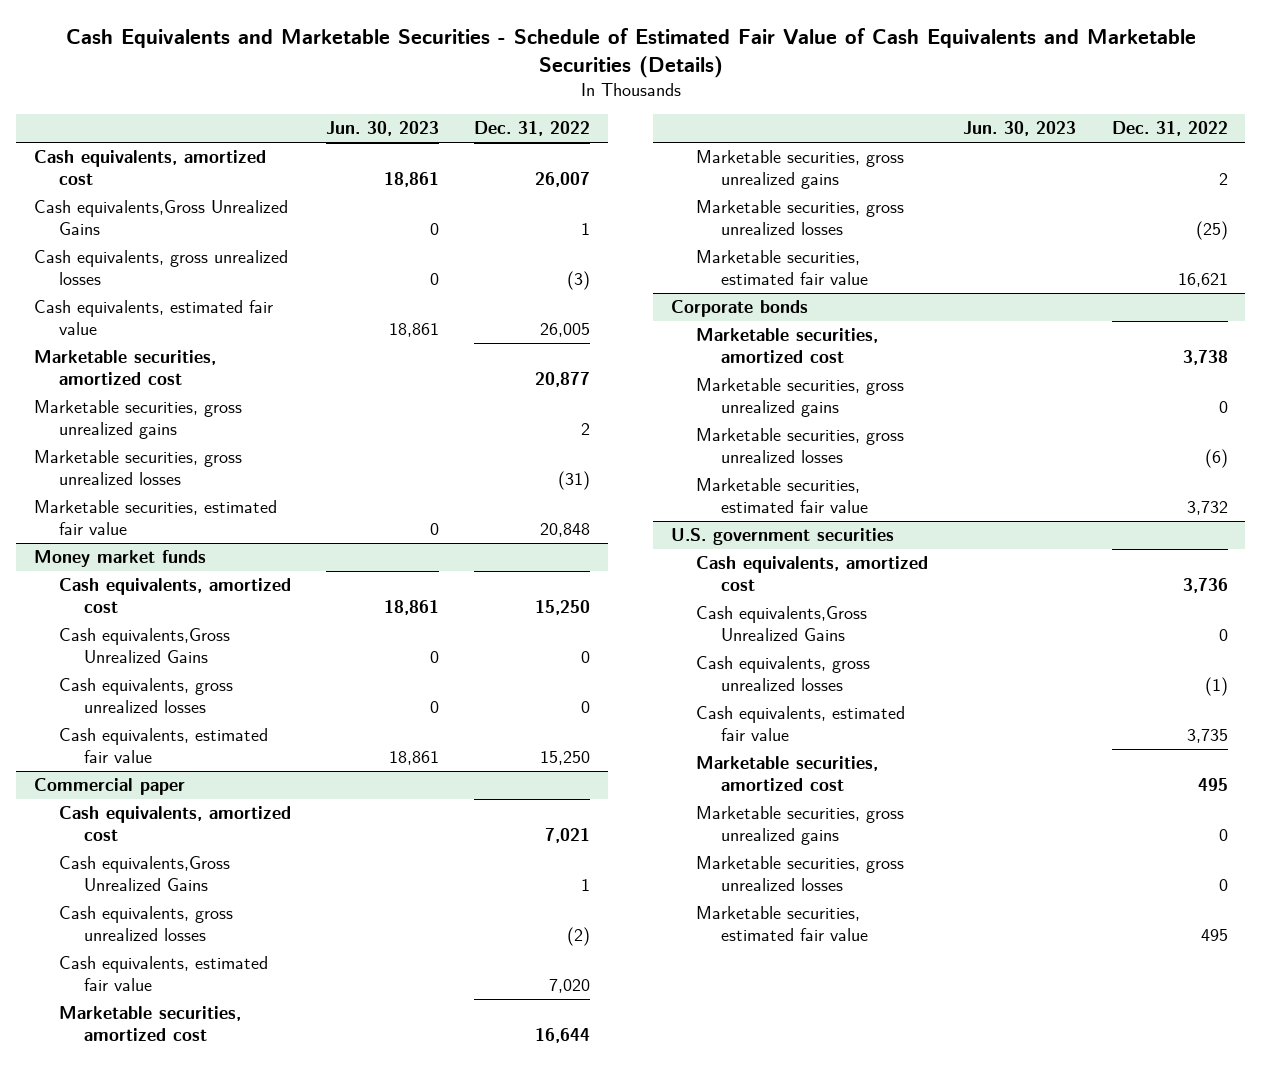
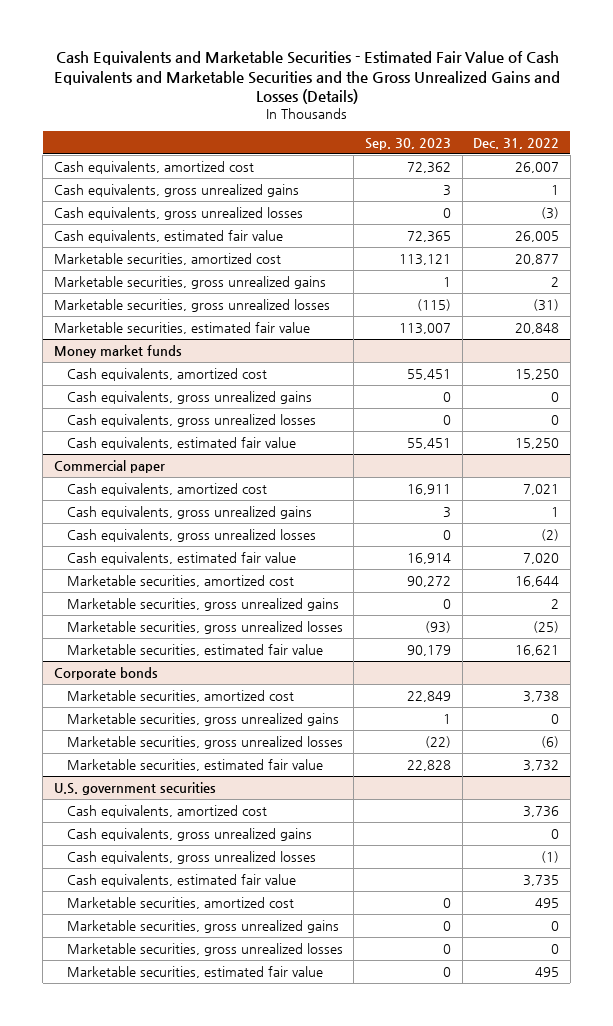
- Cash Equivalents and Marketable Securities - Schedule of Estimated Fair Value of Cash Equivalents and Marketable Securities (Details)
+ Cash Equivalents and Marketable Securities - Estimated Fair Value of Cash Equivalents and Marketable Securities and the Gross Unrealized Gains and Losses (Details)
- | Jun. 30, 2023 | Dec. 31, 2022
+ | Sep. 30, 2023 | Dec. 31, 2022
- Cash equivalents,Gross Unrealized Gains | 0 | 1
+ Cash equivalents, gross unrealized gains | 3 | 1
@ Money market funds
- Cash equivalents,Gross Unrealized Gains | 0 | 0
+ Cash equivalents, gross unrealized gains | 0 | 0
@ Commercial paper
- Cash equivalents,Gross Unrealized Gains | | 1
+ Cash equivalents, gross unrealized gains | 3 | 1
@ U.S. government securities
- Cash equivalents,Gross Unrealized Gains | | 0
+ Cash equivalents, gross unrealized gains | | 0

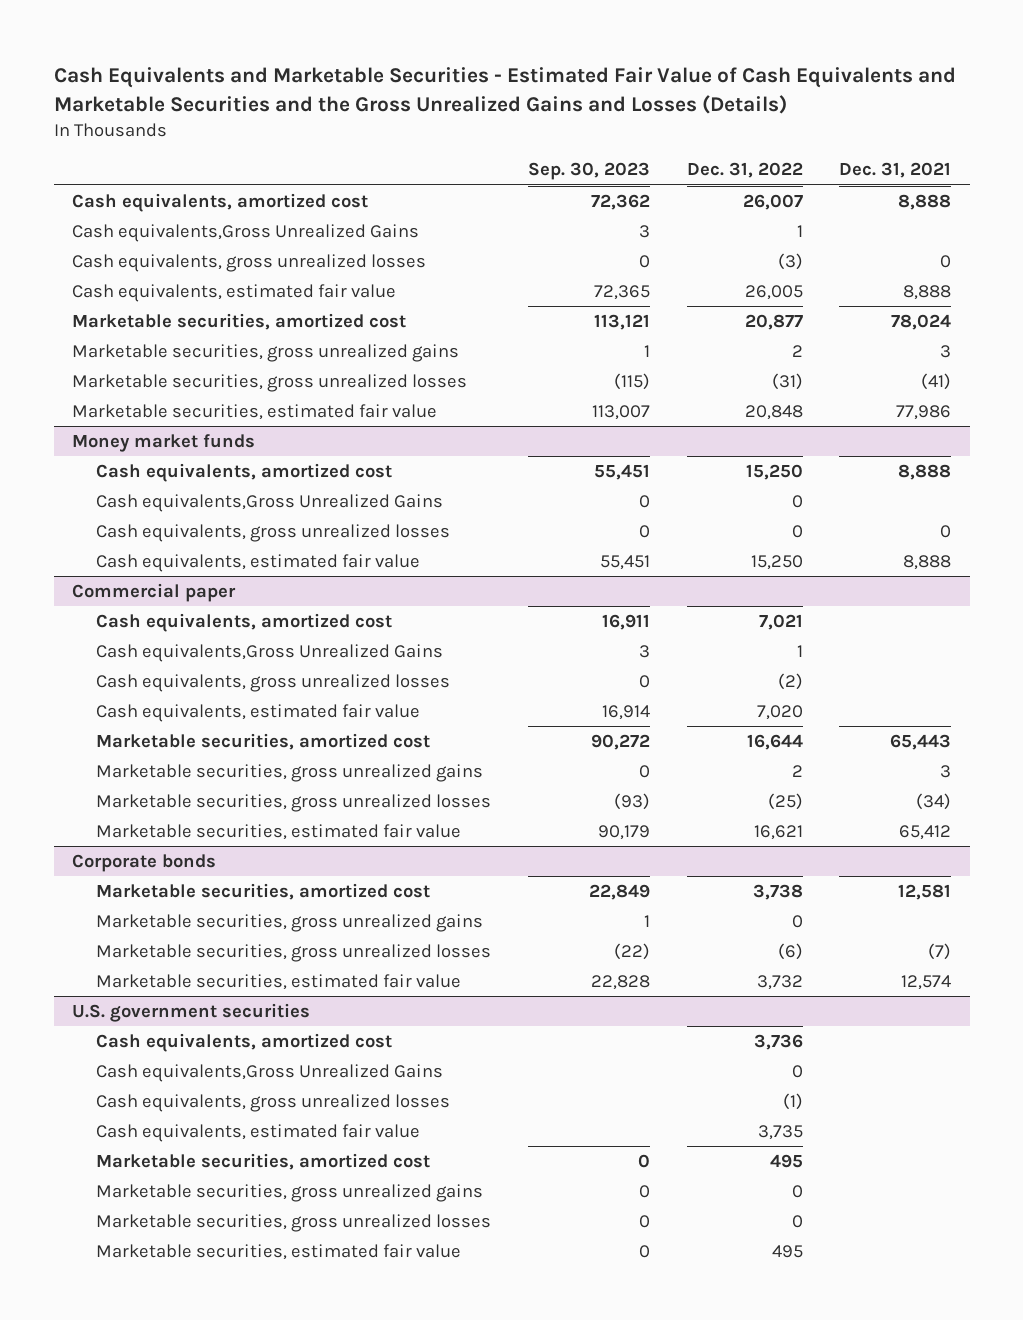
- | Sep. 30, 2023 | Dec. 31, 2022
+ | Sep. 30, 2023 | Dec. 31, 2022 | Dec. 31, 2021
- Cash equivalents, gross unrealized gains | 3 | 1
+ Cash equivalents,Gross Unrealized Gains | 3 | 1 |
@ Money market funds
- Cash equivalents, gross unrealized gains | 0 | 0
+ Cash equivalents,Gross Unrealized Gains | 0 | 0 |
@ Commercial paper
- Cash equivalents, gross unrealized gains | 3 | 1
+ Cash equivalents,Gross Unrealized Gains | 3 | 1 |
@ U.S. government securities
- Cash equivalents, gross unrealized gains | | 0
+ Cash equivalents,Gross Unrealized Gains | | 0 |

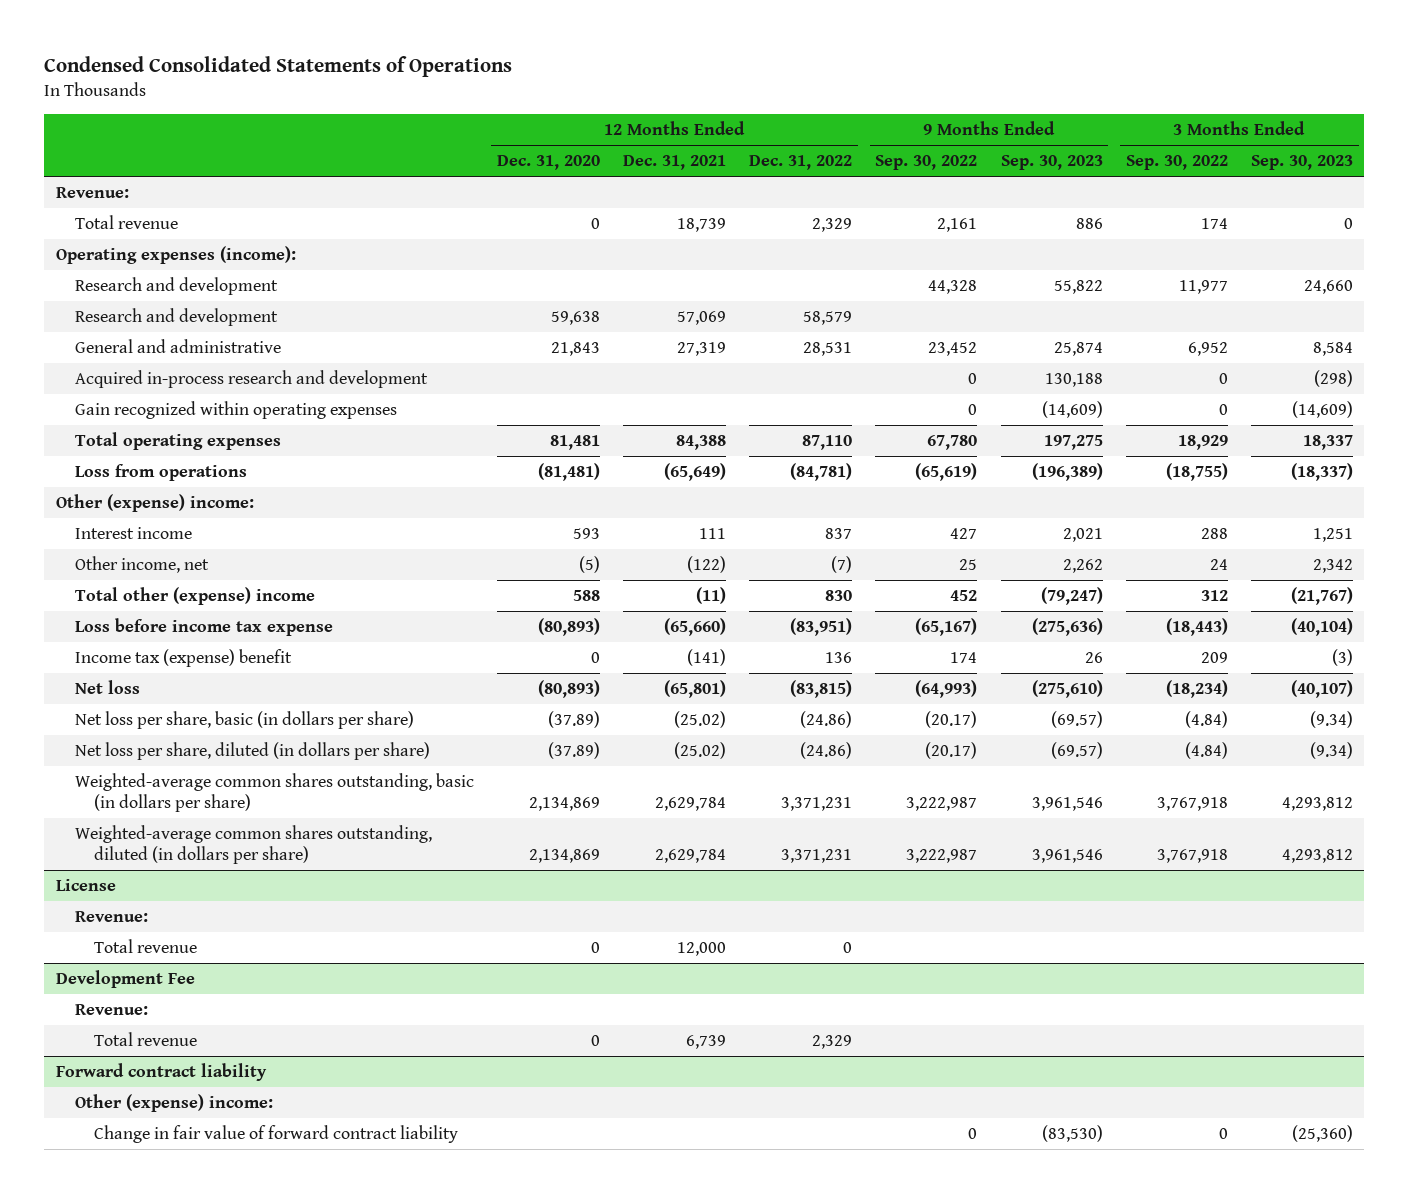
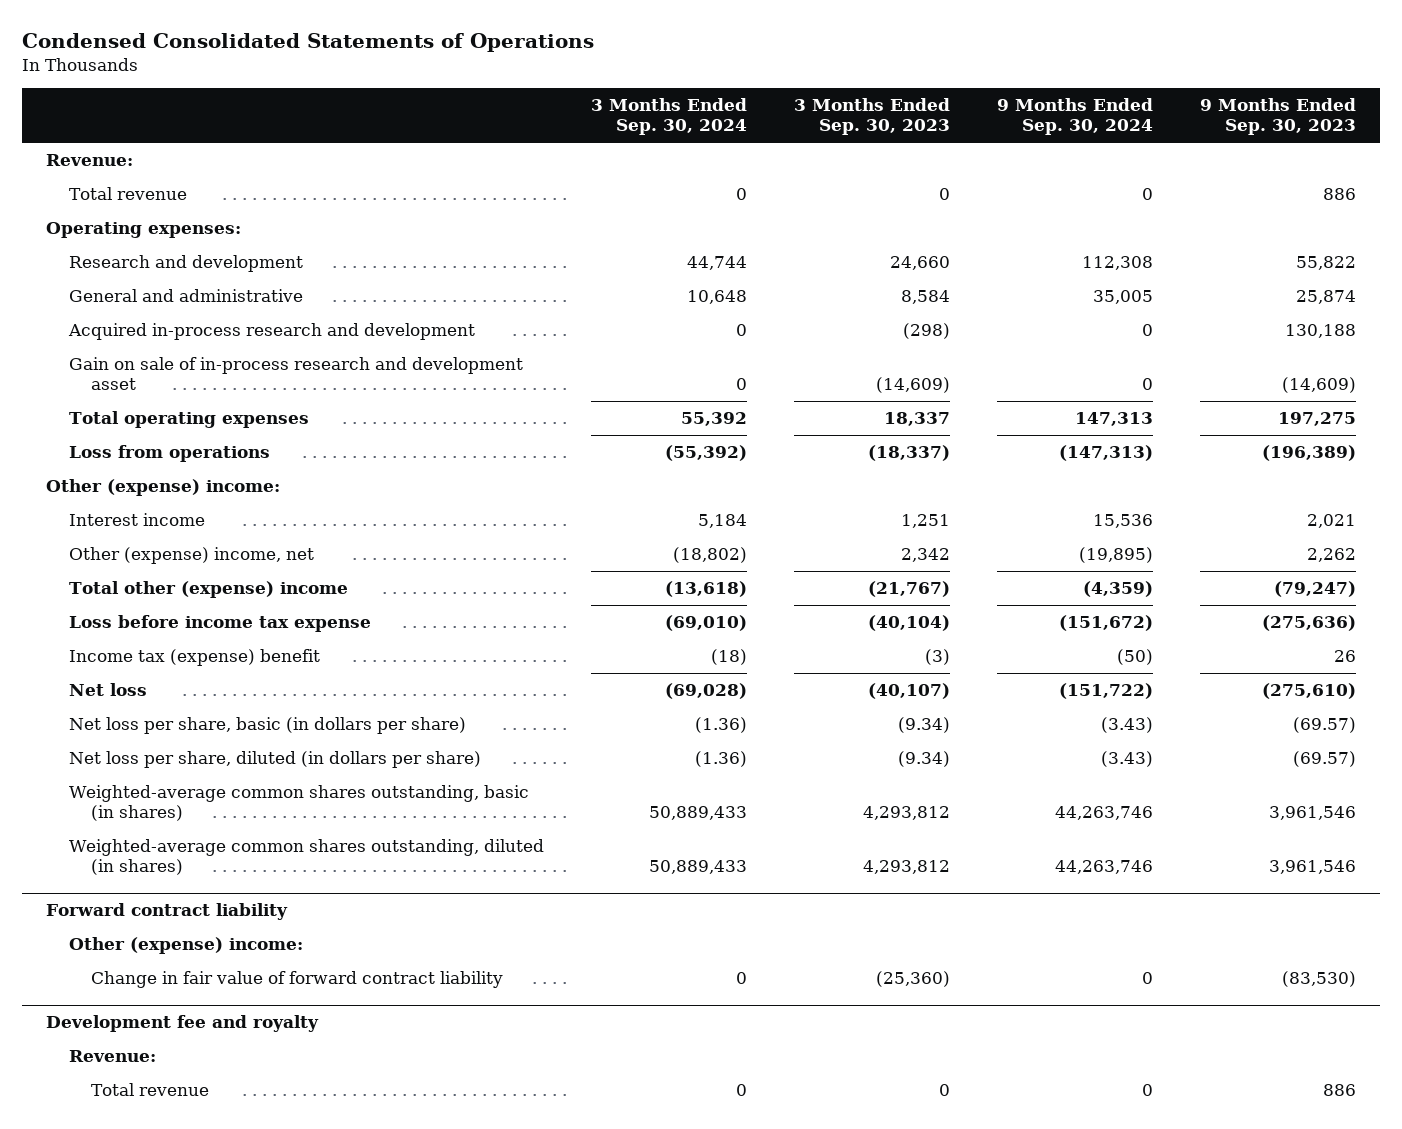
- | 12 Months Ended Dec. 31, 2020 | 12 Months Ended Dec. 31, 2021 | 12 Months Ended Dec. 31, 2022 | 9 Months Ended Sep. 30, 2022 | 9 Months Ended Sep. 30, 2023 | 3 Months Ended Sep. 30, 2022 | 3 Months Ended Sep. 30, 2023
+ | 3 Months Ended Sep. 30, 2024 | 3 Months Ended Sep. 30, 2023 | 9 Months Ended Sep. 30, 2024 | 9 Months Ended Sep. 30, 2023
- Operating expenses (income):
+ Operating expenses:
- Research and development | 59,638 | 57,069 | 58,579 | | | |
- Gain recognized within operating expenses | | | | 0 | (14,609) | 0 | (14,609)
+ Gain on sale of in-process research and development asset | 0 | (14,609) | 0 | (14,609)
- Other income, net | (5) | (122) | (7) | 25 | 2,262 | 24 | 2,342
+ Other (expense) income, net | (18,802) | 2,342 | (19,895) | 2,262
- Weighted-average common shares outstanding, basic (in dollars per share) | 2,134,869 | 2,629,784 | 3,371,231 | 3,222,987 | 3,961,546 | 3,767,918 | 4,293,812
- Weighted-average common shares outstanding, diluted (in dollars per share) | 2,134,869 | 2,629,784 | 3,371,231 | 3,222,987 | 3,961,546 | 3,767,918 | 4,293,812
- License
- Revenue:
- Total revenue | 0 | 12,000 | 0 | | | |
- Development Fee
- Revenue:
- Total revenue | 0 | 6,739 | 2,329 | | | |
+ Weighted-average common shares outstanding, basic (in shares) | 50,889,433 | 4,293,812 | 44,263,746 | 3,961,546
+ Weighted-average common shares outstanding, diluted (in shares) | 50,889,433 | 4,293,812 | 44,263,746 | 3,961,546
+ Development fee and royalty
+ Revenue:
+ Total revenue | 0 | 0 | 0 | 886

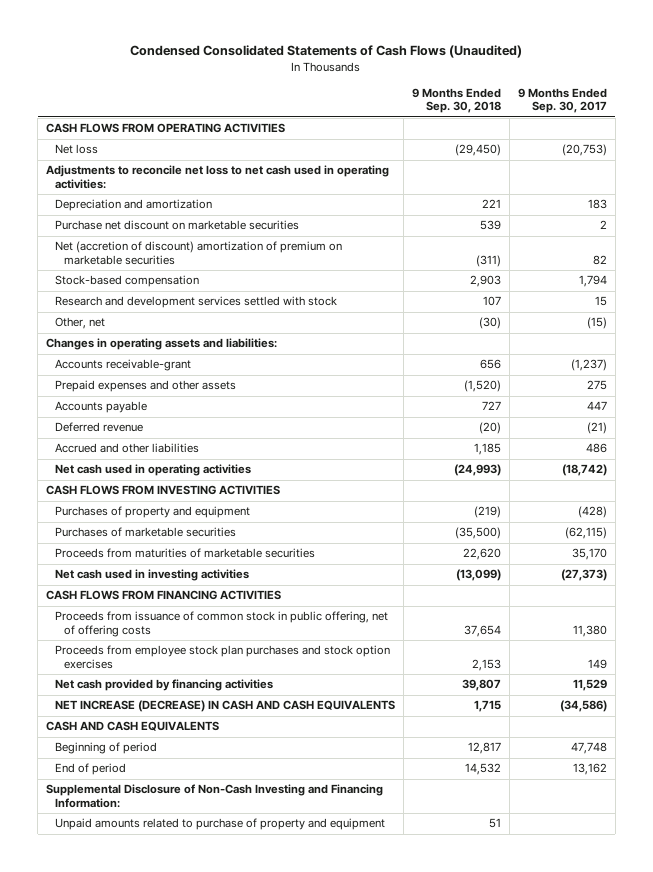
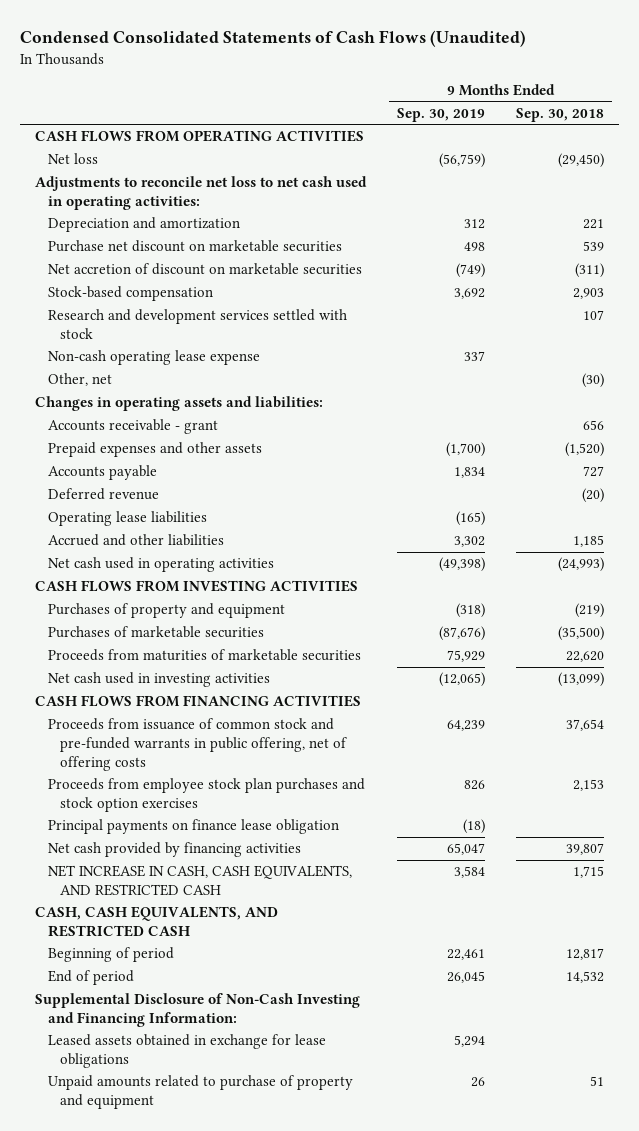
- | 9 Months Ended Sep. 30, 2018 | 9 Months Ended Sep. 30, 2017
+ | 9 Months Ended Sep. 30, 2019 | 9 Months Ended Sep. 30, 2018
- Net (accretion of discount) amortization of premium on marketable securities | (311) | 82
+ Net accretion of discount on marketable securities | (749) | (311)
+ Non-cash operating lease expense | 337 |
- Accounts receivable-grant | 656 | (1,237)
+ Accounts receivable - grant | | 656
+ Operating lease liabilities | (165) |
- Proceeds from issuance of common stock in public offering, net of offering costs | 37,654 | 11,380
+ Proceeds from issuance of common stock and pre-funded warrants in public offering, net of offering costs | 64,239 | 37,654
+ Principal payments on finance lease obligation | (18) |
- NET INCREASE (DECREASE) IN CASH AND CASH EQUIVALENTS | 1,715 | (34,586)
- CASH AND CASH EQUIVALENTS
+ NET INCREASE IN CASH, CASH EQUIVALENTS, AND RESTRICTED CASH | 3,584 | 1,715
+ CASH, CASH EQUIVALENTS, AND RESTRICTED CASH
+ Leased assets obtained in exchange for lease obligations | 5,294 |

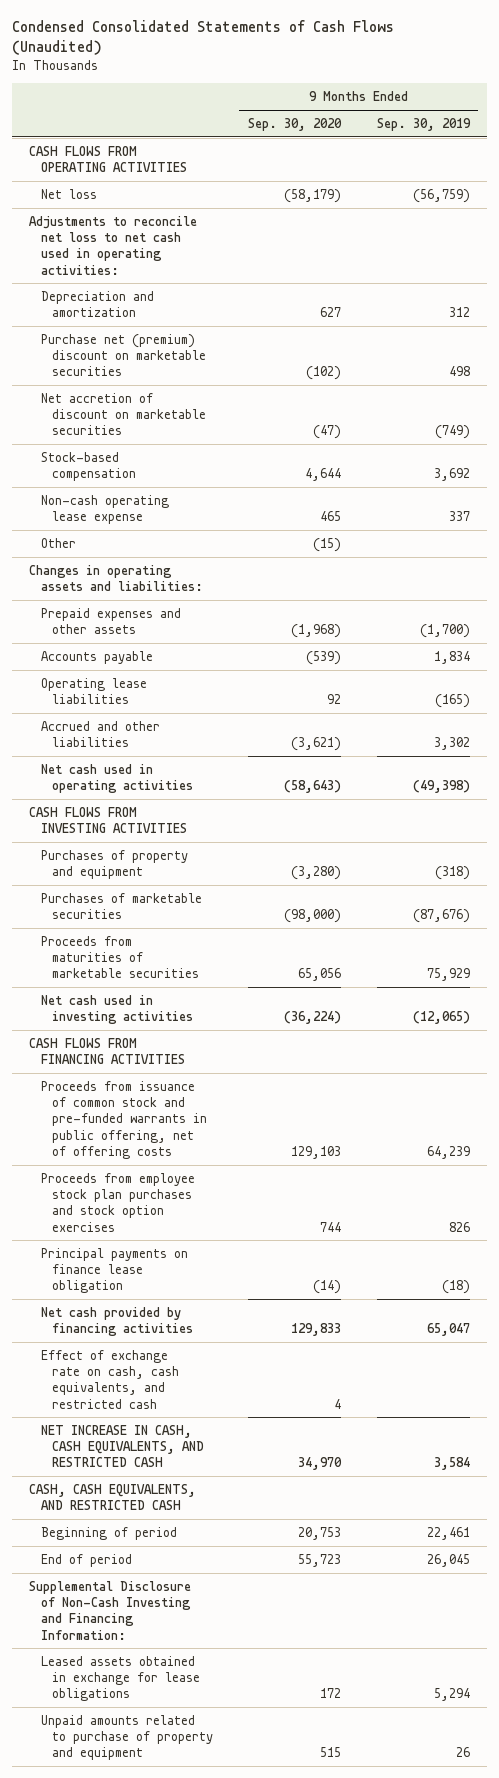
- | 9 Months Ended Sep. 30, 2019 | 9 Months Ended Sep. 30, 2018
+ | 9 Months Ended Sep. 30, 2020 | 9 Months Ended Sep. 30, 2019
- Purchase net discount on marketable securities | 498 | 539
+ Purchase net (premium) discount on marketable securities | (102) | 498
- Research and development services settled with stock | | 107
- Other, net | | (30)
+ Other | (15) |
- Accounts receivable - grant | | 656
- Deferred revenue | | (20)
+ Effect of exchange rate on cash, cash equivalents, and restricted cash | 4 |

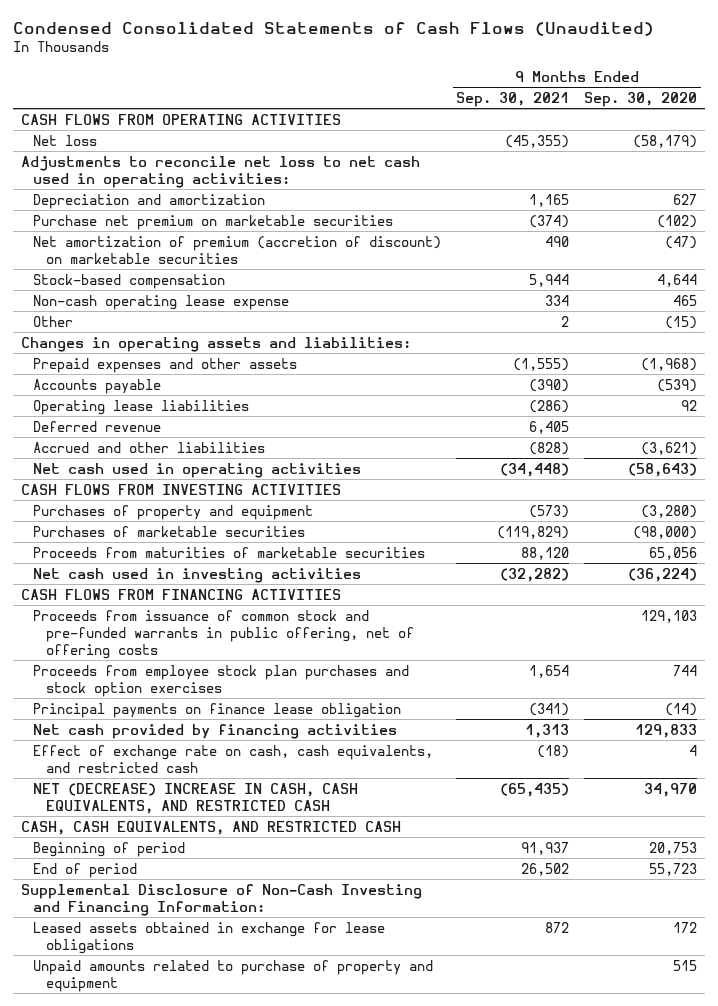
- | 9 Months Ended Sep. 30, 2020 | 9 Months Ended Sep. 30, 2019
+ | 9 Months Ended Sep. 30, 2021 | 9 Months Ended Sep. 30, 2020
- Purchase net (premium) discount on marketable securities | (102) | 498
- Net accretion of discount on marketable securities | (47) | (749)
+ Purchase net premium on marketable securities | (374) | (102)
+ Net amortization of premium (accretion of discount) on marketable securities | 490 | (47)
+ Deferred revenue | 6,405 |
- NET INCREASE IN CASH, CASH EQUIVALENTS, AND RESTRICTED CASH | 34,970 | 3,584
+ NET (DECREASE) INCREASE IN CASH, CASH EQUIVALENTS, AND RESTRICTED CASH | (65,435) | 34,970

